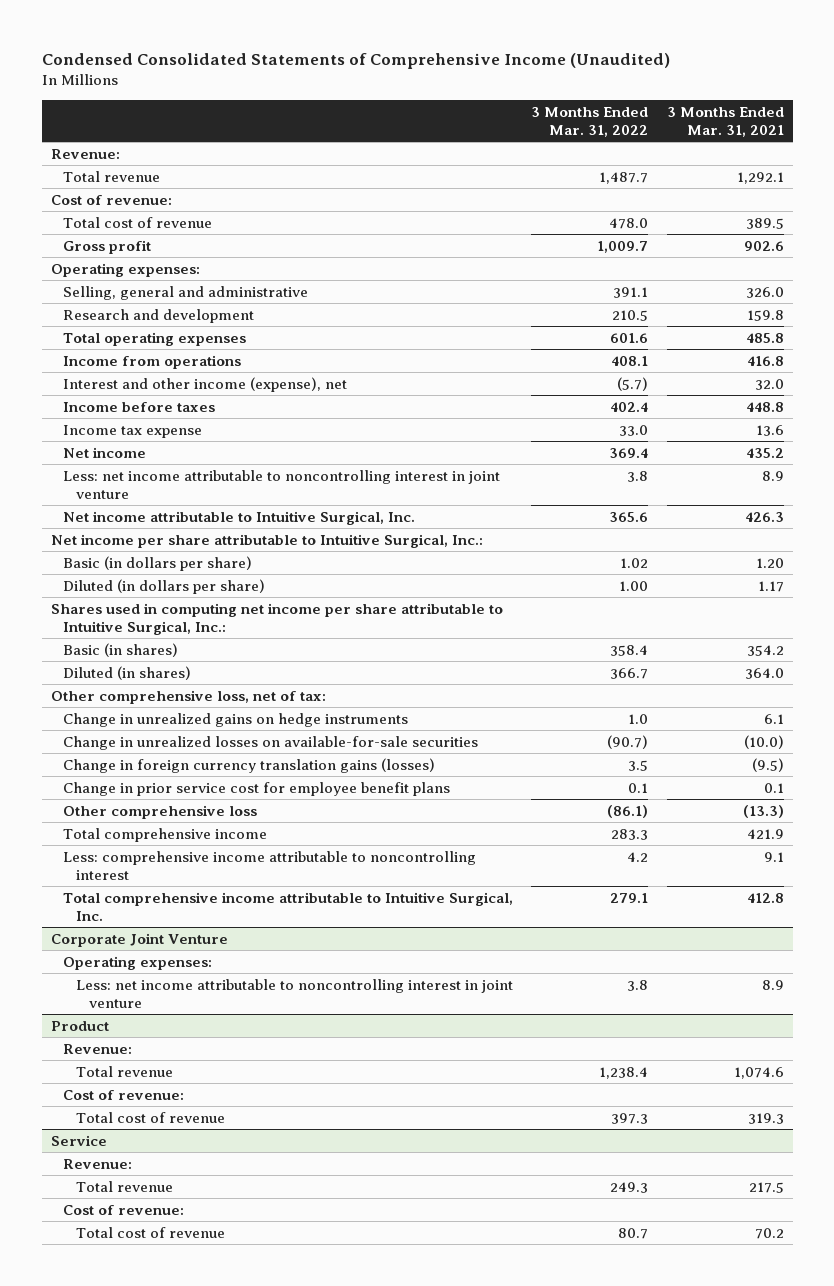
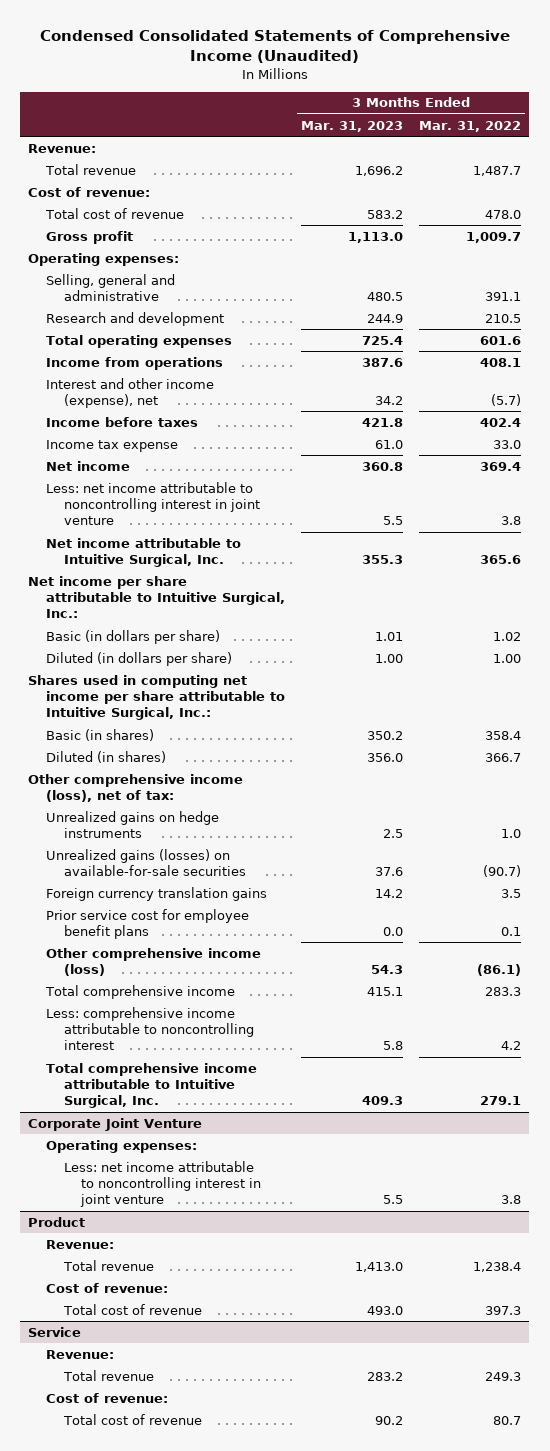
- | 3 Months Ended Mar. 31, 2022 | 3 Months Ended Mar. 31, 2021
+ | 3 Months Ended Mar. 31, 2023 | 3 Months Ended Mar. 31, 2022
- Other comprehensive loss, net of tax:
- Change in unrealized gains on hedge instruments | 1.0 | 6.1
- Change in unrealized losses on available-for-sale securities | (90.7) | (10.0)
- Change in foreign currency translation gains (losses) | 3.5 | (9.5)
- Change in prior service cost for employee benefit plans | 0.1 | 0.1
- Other comprehensive loss | (86.1) | (13.3)
+ Other comprehensive income (loss), net of tax:
+ Unrealized gains on hedge instruments | 2.5 | 1.0
+ Unrealized gains (losses) on available-for-sale securities | 37.6 | (90.7)
+ Foreign currency translation gains | 14.2 | 3.5
+ Prior service cost for employee benefit plans | 0.0 | 0.1
+ Other comprehensive income (loss) | 54.3 | (86.1)

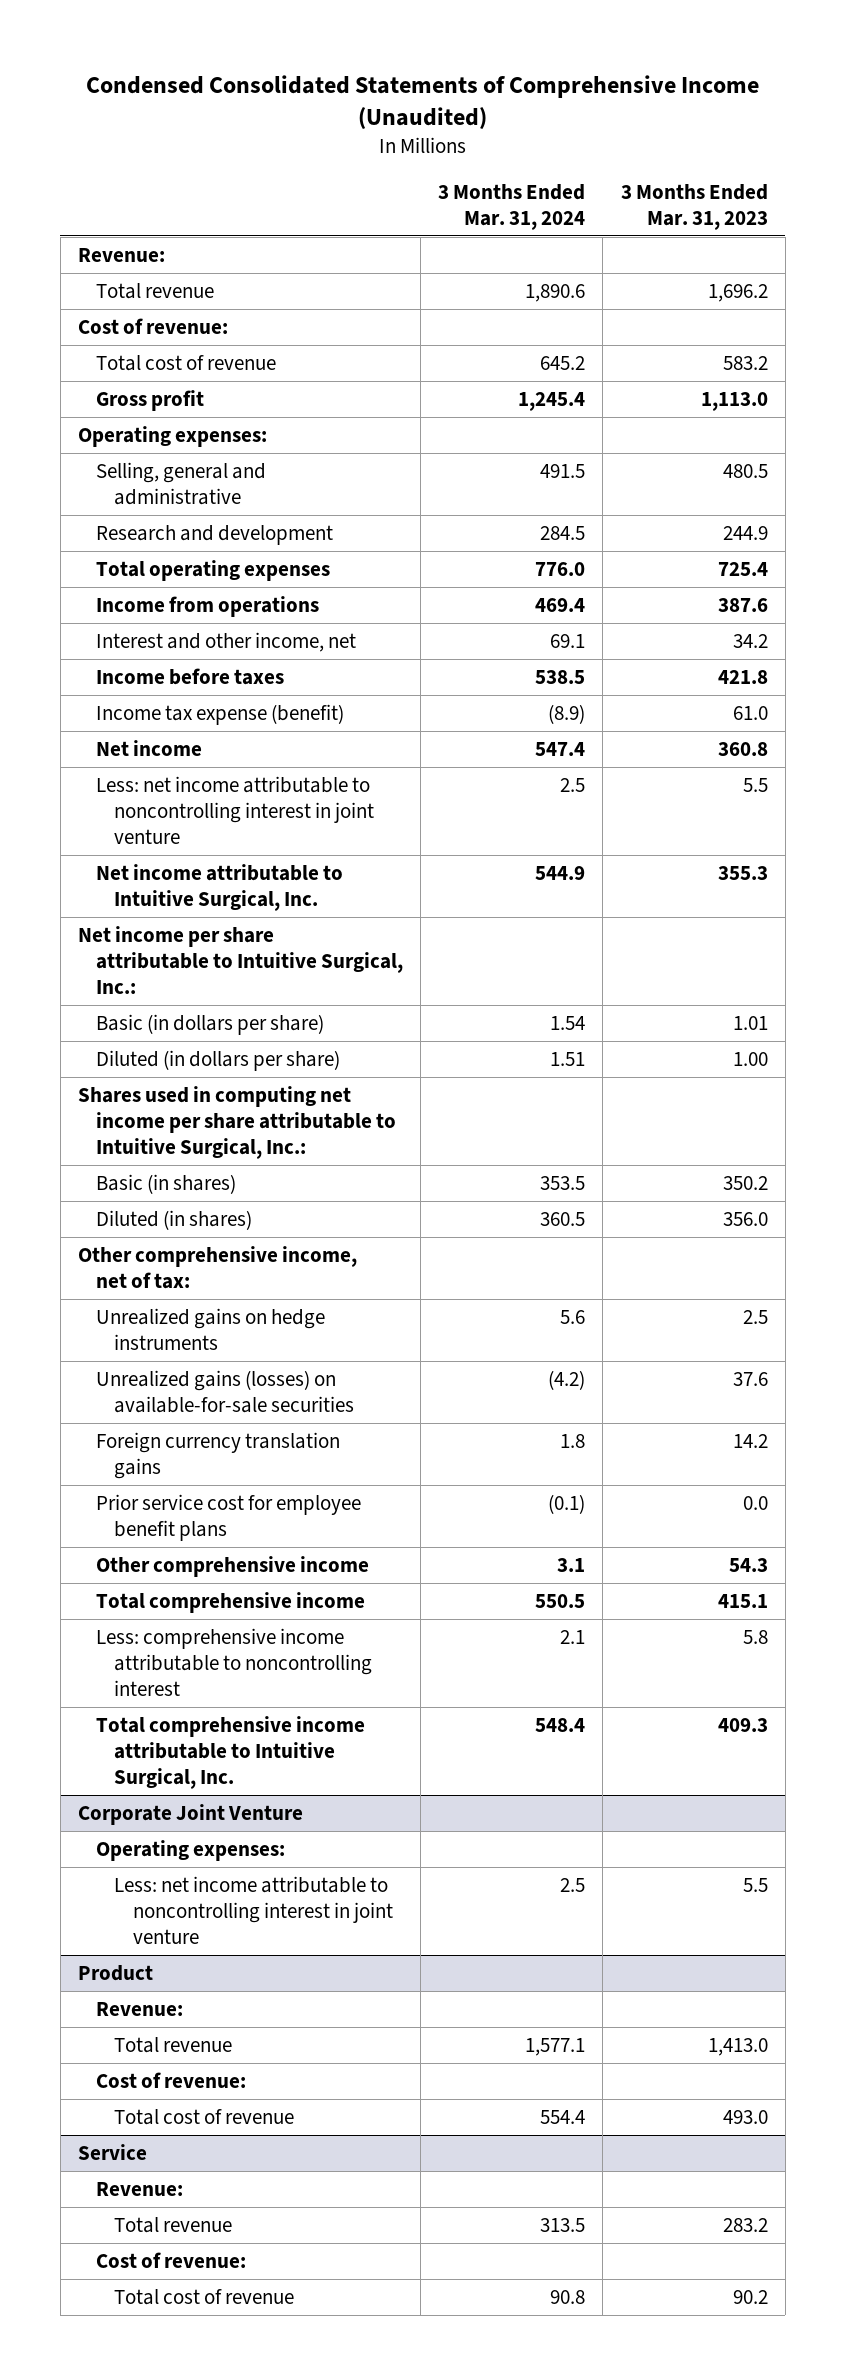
- | 3 Months Ended Mar. 31, 2023 | 3 Months Ended Mar. 31, 2022
+ | 3 Months Ended Mar. 31, 2024 | 3 Months Ended Mar. 31, 2023
- Interest and other income (expense), net | 34.2 | (5.7)
+ Interest and other income, net | 69.1 | 34.2
- Income tax expense | 61.0 | 33.0
+ Income tax expense (benefit) | (8.9) | 61.0
- Other comprehensive income (loss), net of tax:
+ Other comprehensive income, net of tax:
- Other comprehensive income (loss) | 54.3 | (86.1)
+ Other comprehensive income | 3.1 | 54.3

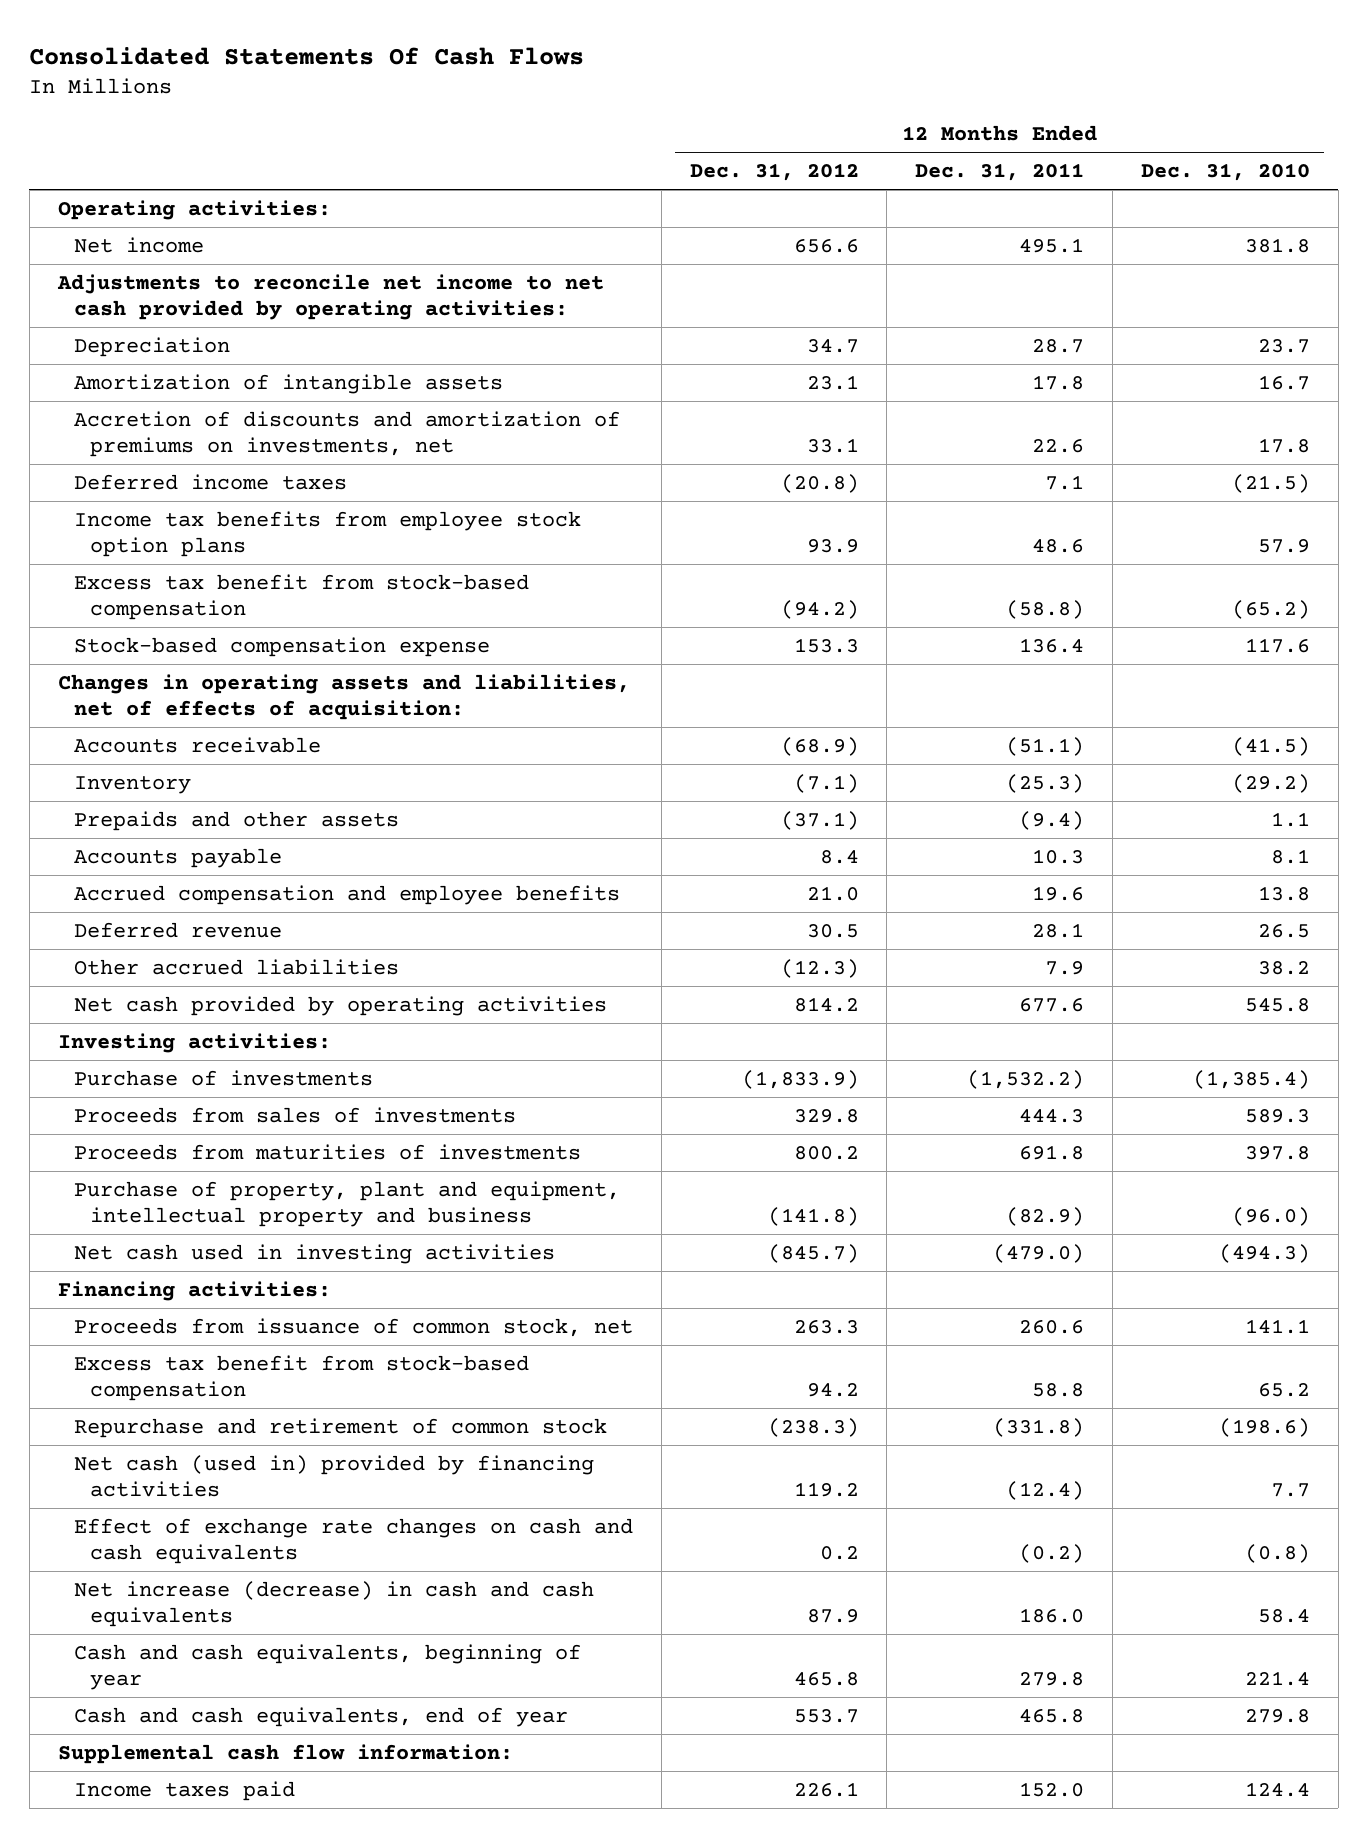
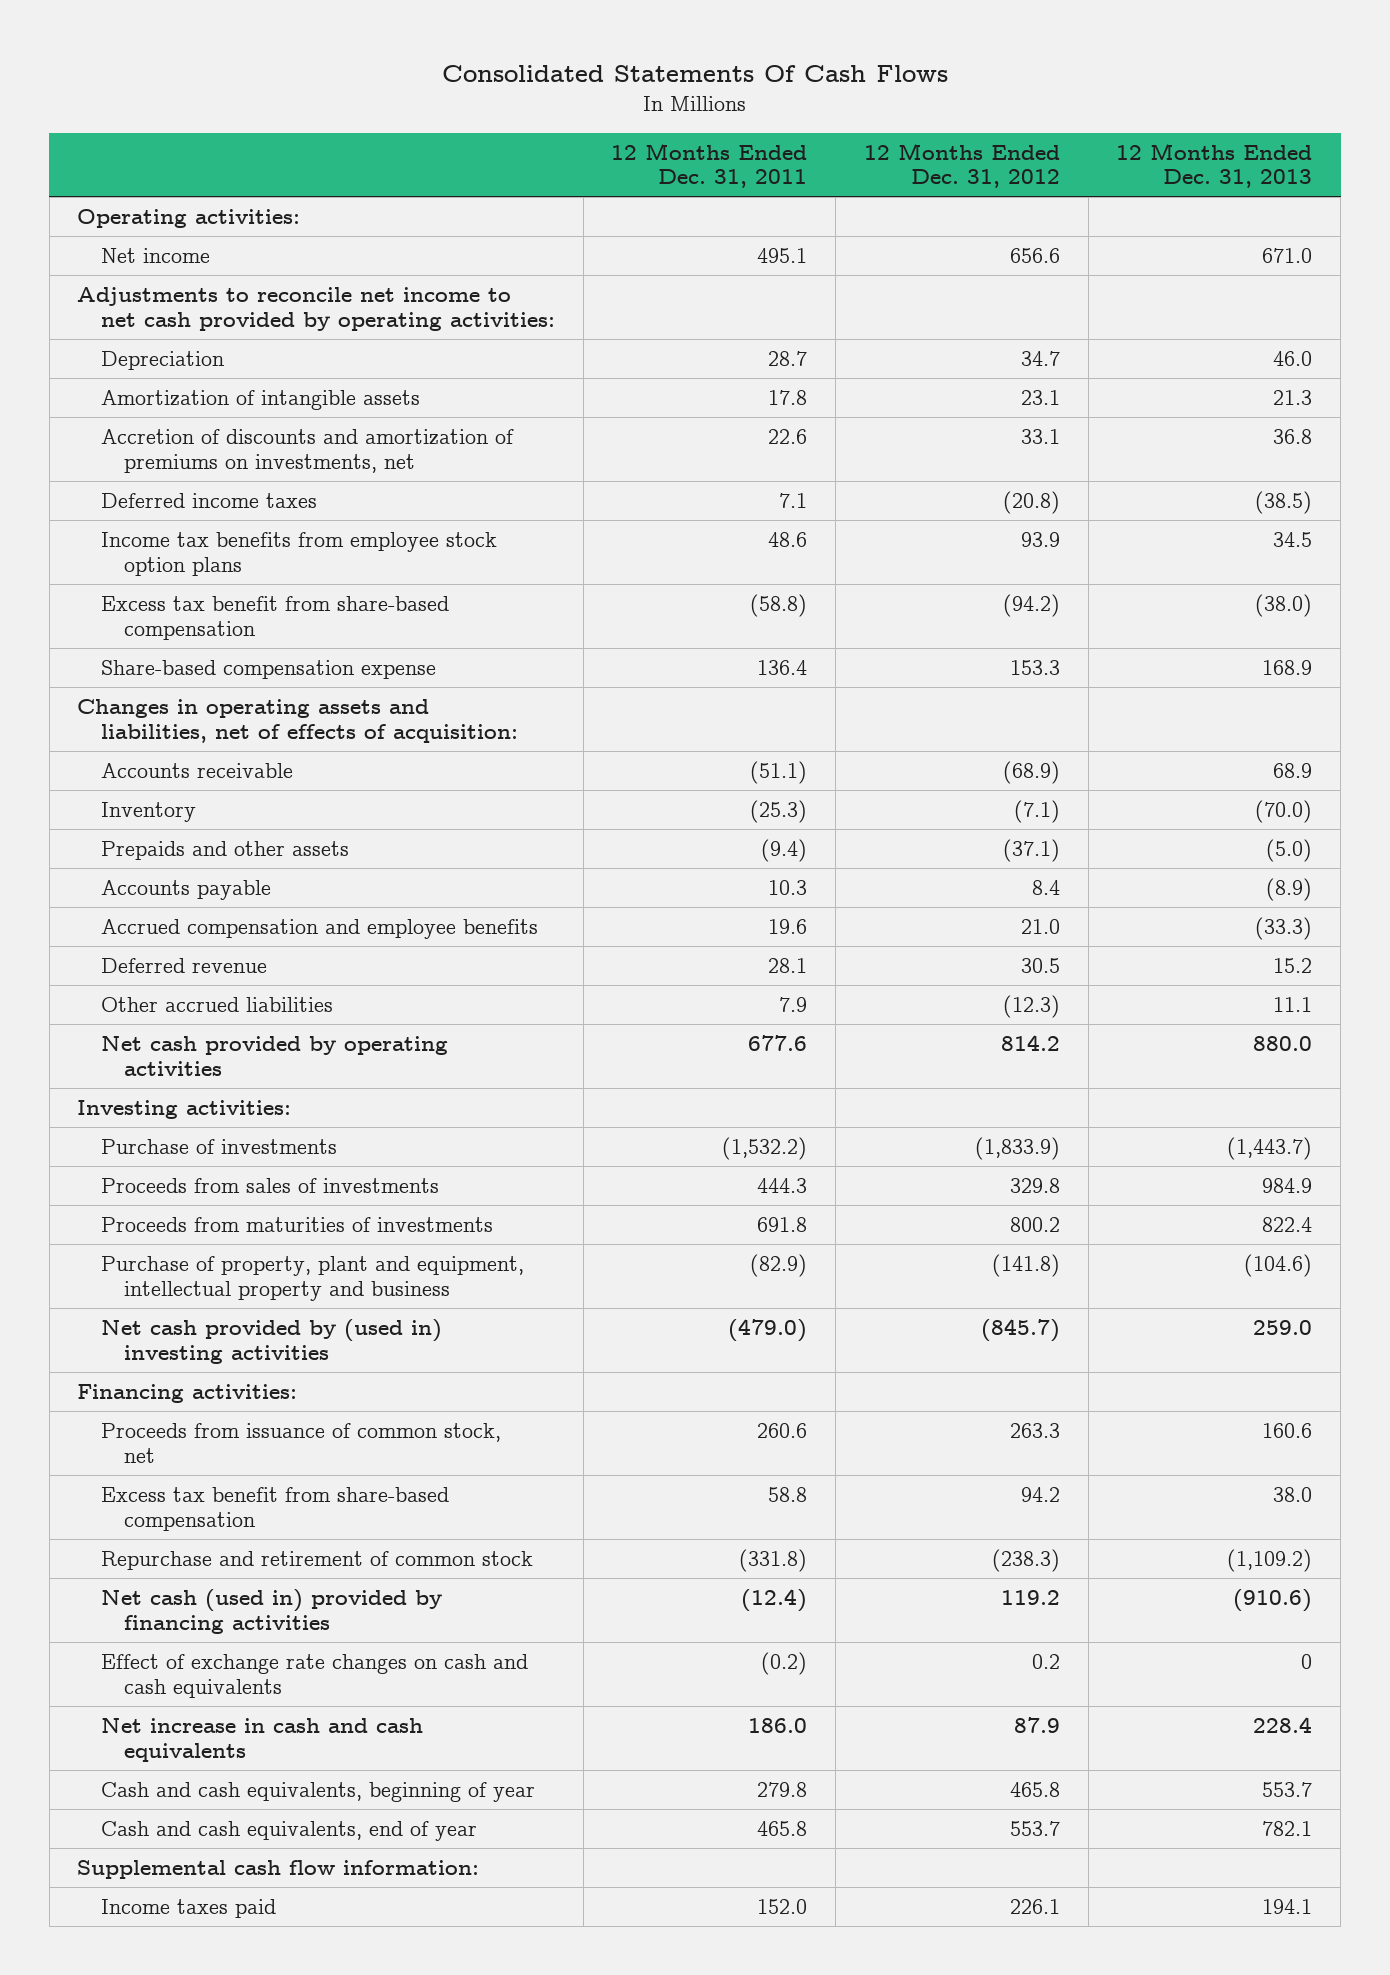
- | 12 Months Ended Dec. 31, 2012 | 12 Months Ended Dec. 31, 2011 | 12 Months Ended Dec. 31, 2010
+ | 12 Months Ended Dec. 31, 2011 | 12 Months Ended Dec. 31, 2012 | 12 Months Ended Dec. 31, 2013
- Excess tax benefit from stock-based compensation | (94.2) | (58.8) | (65.2)
- Stock-based compensation expense | 153.3 | 136.4 | 117.6
+ Excess tax benefit from share-based compensation | (58.8) | (94.2) | (38.0)
+ Share-based compensation expense | 136.4 | 153.3 | 168.9
- Net cash used in investing activities | (845.7) | (479.0) | (494.3)
+ Net cash provided by (used in) investing activities | (479.0) | (845.7) | 259.0
- Excess tax benefit from stock-based compensation | 94.2 | 58.8 | 65.2
+ Excess tax benefit from share-based compensation | 58.8 | 94.2 | 38.0
- Net increase (decrease) in cash and cash equivalents | 87.9 | 186.0 | 58.4
+ Net increase in cash and cash equivalents | 186.0 | 87.9 | 228.4

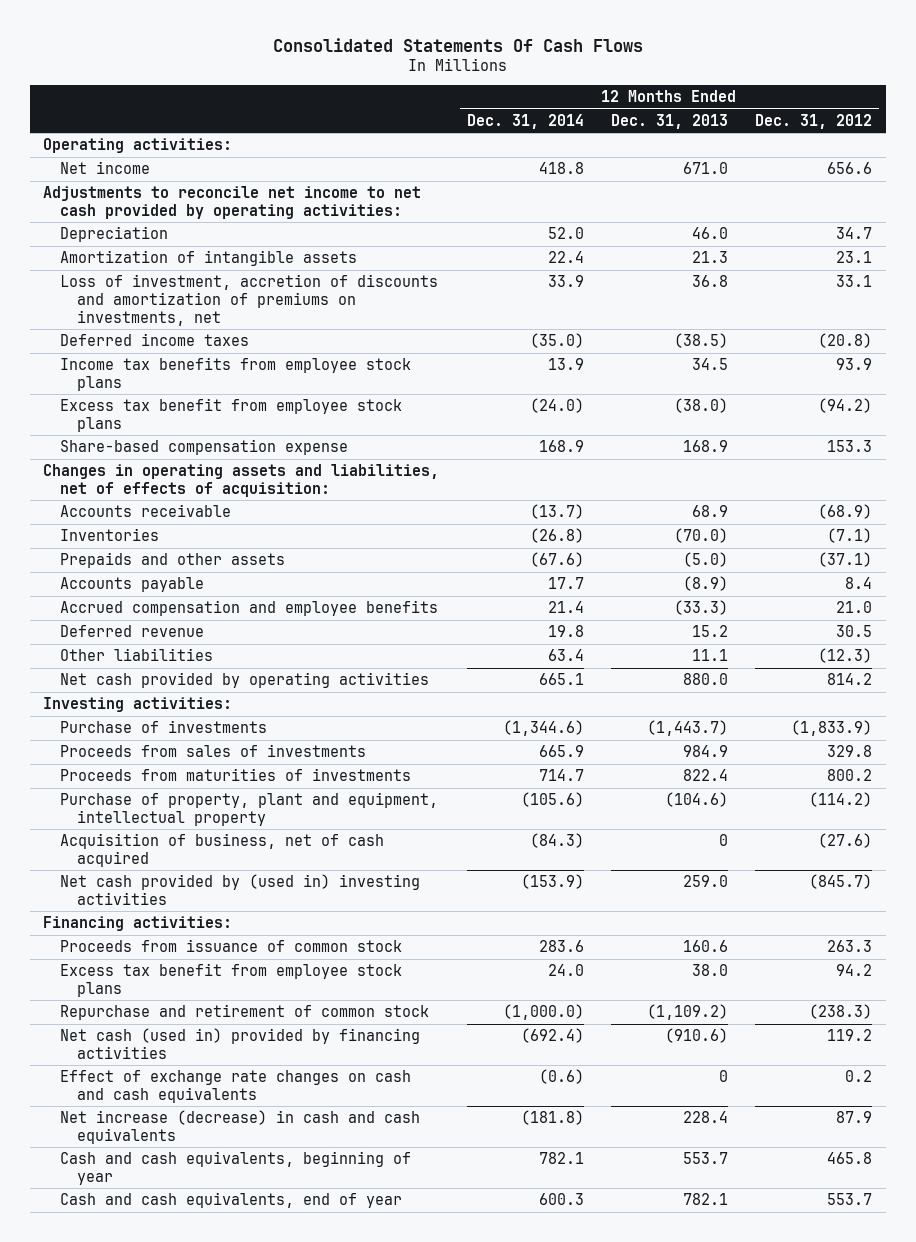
- | 12 Months Ended Dec. 31, 2011 | 12 Months Ended Dec. 31, 2012 | 12 Months Ended Dec. 31, 2013
+ | 12 Months Ended Dec. 31, 2014 | 12 Months Ended Dec. 31, 2013 | 12 Months Ended Dec. 31, 2012
- Accretion of discounts and amortization of premiums on investments, net | 22.6 | 33.1 | 36.8
+ Loss of investment, accretion of discounts and amortization of premiums on investments, net | 33.9 | 36.8 | 33.1
- Income tax benefits from employee stock option plans | 48.6 | 93.9 | 34.5
- Excess tax benefit from share-based compensation | (58.8) | (94.2) | (38.0)
+ Income tax benefits from employee stock plans | 13.9 | 34.5 | 93.9
+ Excess tax benefit from employee stock plans | (24.0) | (38.0) | (94.2)
- Inventory | (25.3) | (7.1) | (70.0)
+ Inventories | (26.8) | (70.0) | (7.1)
- Other accrued liabilities | 7.9 | (12.3) | 11.1
+ Other liabilities | 63.4 | 11.1 | (12.3)
- Purchase of property, plant and equipment, intellectual property and business | (82.9) | (141.8) | (104.6)
+ Purchase of property, plant and equipment, intellectual property | (105.6) | (104.6) | (114.2)
+ Acquisition of business, net of cash acquired | (84.3) | 0 | (27.6)
- Proceeds from issuance of common stock, net | 260.6 | 263.3 | 160.6
- Excess tax benefit from share-based compensation | 58.8 | 94.2 | 38.0
+ Proceeds from issuance of common stock | 283.6 | 160.6 | 263.3
+ Excess tax benefit from employee stock plans | 24.0 | 38.0 | 94.2
- Net increase in cash and cash equivalents | 186.0 | 87.9 | 228.4
+ Net increase (decrease) in cash and cash equivalents | (181.8) | 228.4 | 87.9
- Supplemental cash flow information:
- Income taxes paid | 152.0 | 226.1 | 194.1

